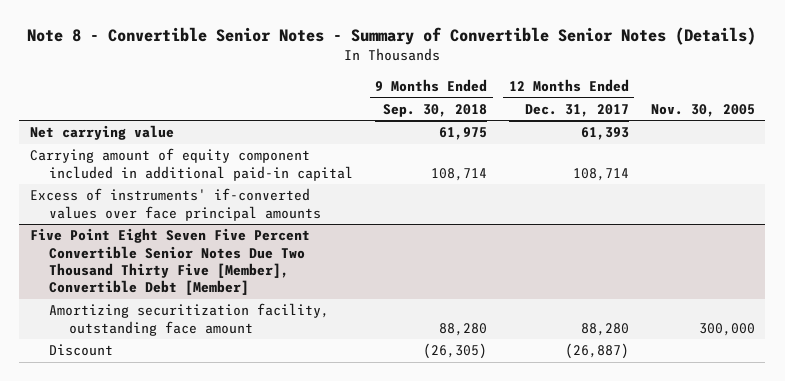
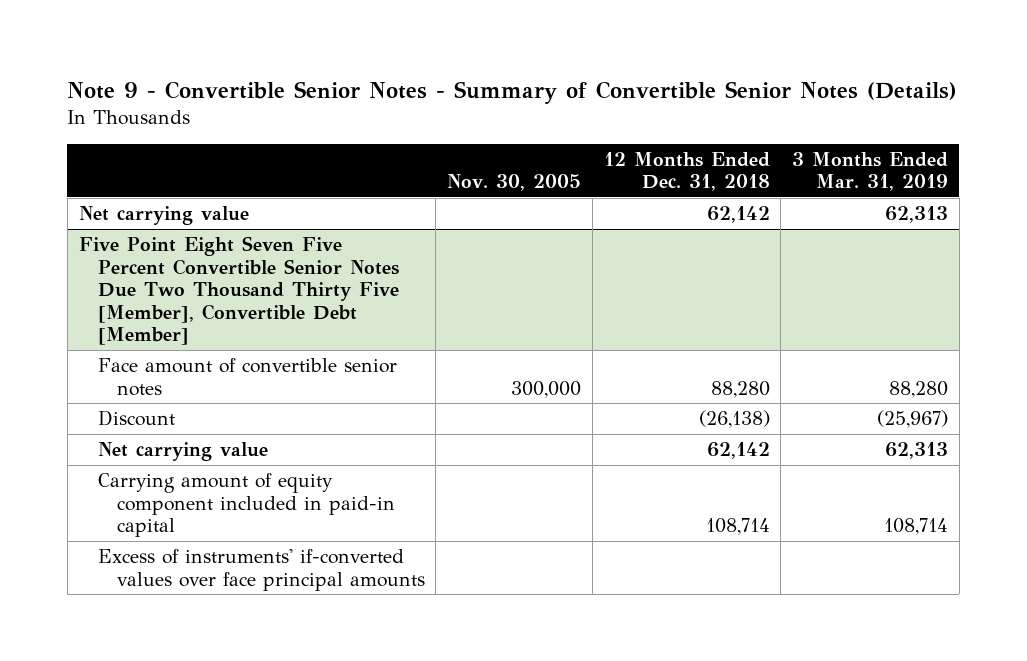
- Note 8 - Convertible Senior Notes - Summary of Convertible Senior Notes (Details)
+ Note 9 - Convertible Senior Notes - Summary of Convertible Senior Notes (Details)
- | 9 Months Ended Sep. 30, 2018 | 12 Months Ended Dec. 31, 2017 | Nov. 30, 2005
+ | Nov. 30, 2005 | 12 Months Ended Dec. 31, 2018 | 3 Months Ended Mar. 31, 2019
- Carrying amount of equity component included in additional paid-in capital | 108,714 | 108,714 |
- Excess of instruments' if-converted values over face principal amounts
@ Five Point Eight Seven Five Percent Convertible Senior Notes Due Two Thousand Thirty Five [Member], Convertible Debt [Member]
- Amortizing securitization facility, outstanding face amount | 88,280 | 88,280 | 300,000
+ Face amount of convertible senior notes | 300,000 | 88,280 | 88,280
+ Net carrying value | | 62,142 | 62,313
+ Carrying amount of equity component included in paid-in capital | | 108,714 | 108,714
+ Excess of instruments' if-converted values over face principal amounts

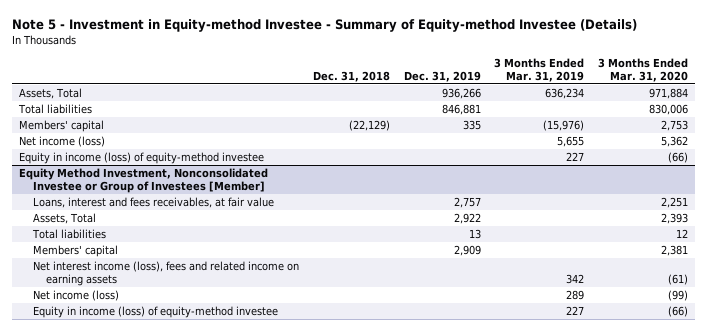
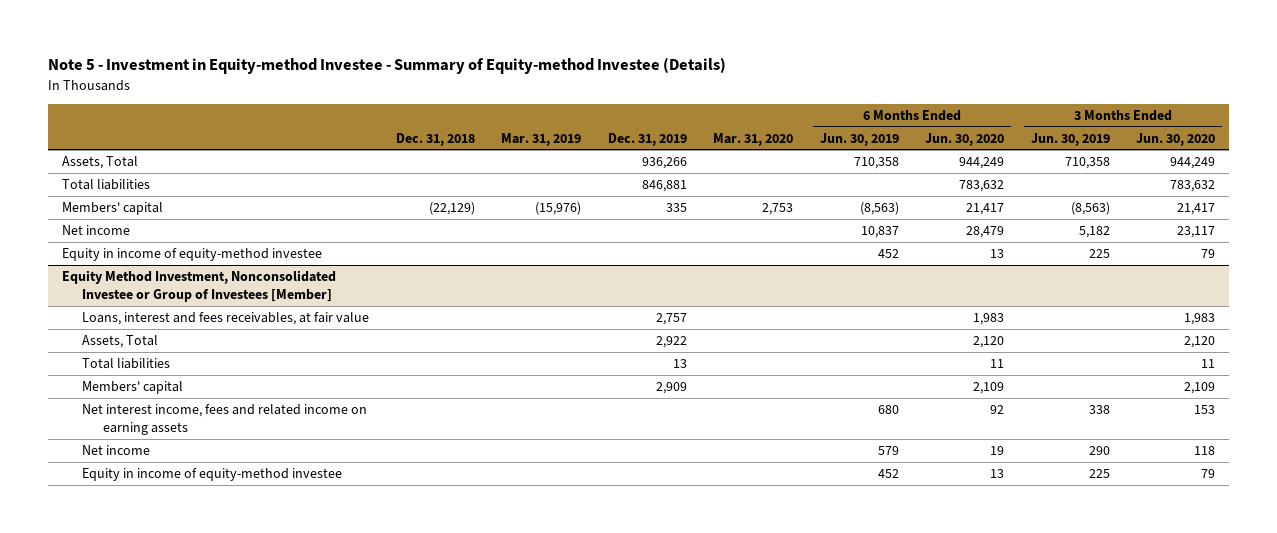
- | Dec. 31, 2018 | Dec. 31, 2019 | 3 Months Ended Mar. 31, 2019 | 3 Months Ended Mar. 31, 2020
+ | Dec. 31, 2018 | Mar. 31, 2019 | Dec. 31, 2019 | Mar. 31, 2020 | 6 Months Ended Jun. 30, 2019 | 6 Months Ended Jun. 30, 2020 | 3 Months Ended Jun. 30, 2019 | 3 Months Ended Jun. 30, 2020
- Net income (loss) | | | 5,655 | 5,362
- Equity in income (loss) of equity-method investee | | | 227 | (66)
+ Net income | | | | | 10,837 | 28,479 | 5,182 | 23,117
+ Equity in income of equity-method investee | | | | | 452 | 13 | 225 | 79
@ Equity Method Investment, Nonconsolidated Investee or Group of Investees [Member]
- Net interest income (loss), fees and related income on earning assets | | | 342 | (61)
- Net income (loss) | | | 289 | (99)
- Equity in income (loss) of equity-method investee | | | 227 | (66)
+ Net interest income, fees and related income on earning assets | | | | | 680 | 92 | 338 | 153
+ Net income | | | | | 579 | 19 | 290 | 118
+ Equity in income of equity-method investee | | | | | 452 | 13 | 225 | 79

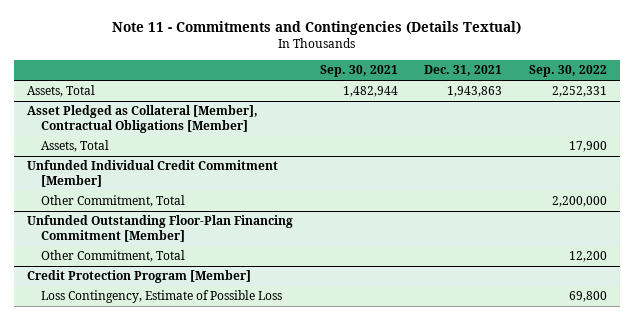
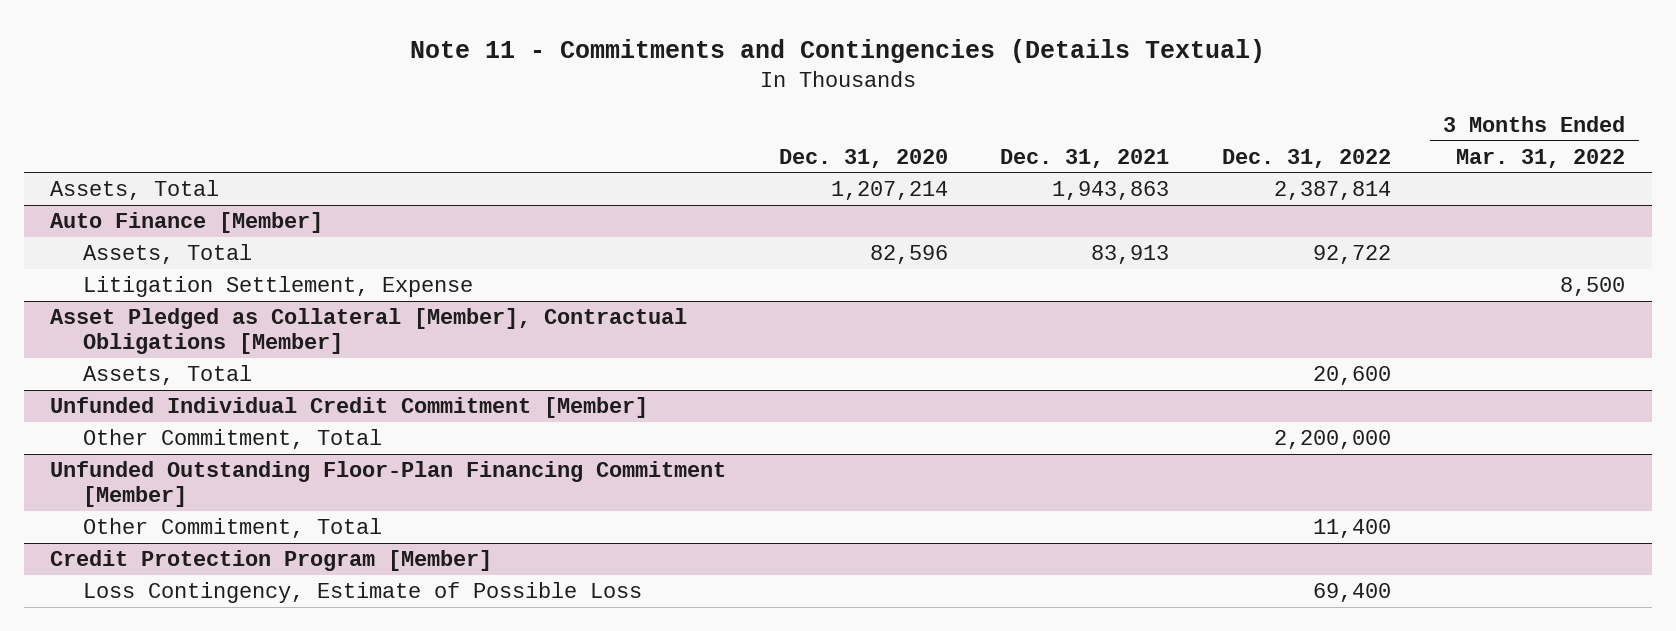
- | Sep. 30, 2021 | Dec. 31, 2021 | Sep. 30, 2022
+ | Dec. 31, 2020 | Dec. 31, 2021 | Dec. 31, 2022 | 3 Months Ended Mar. 31, 2022
+ Auto Finance [Member]
+ Assets, Total | 82,596 | 83,913 | 92,722 |
+ Litigation Settlement, Expense | | | | 8,500

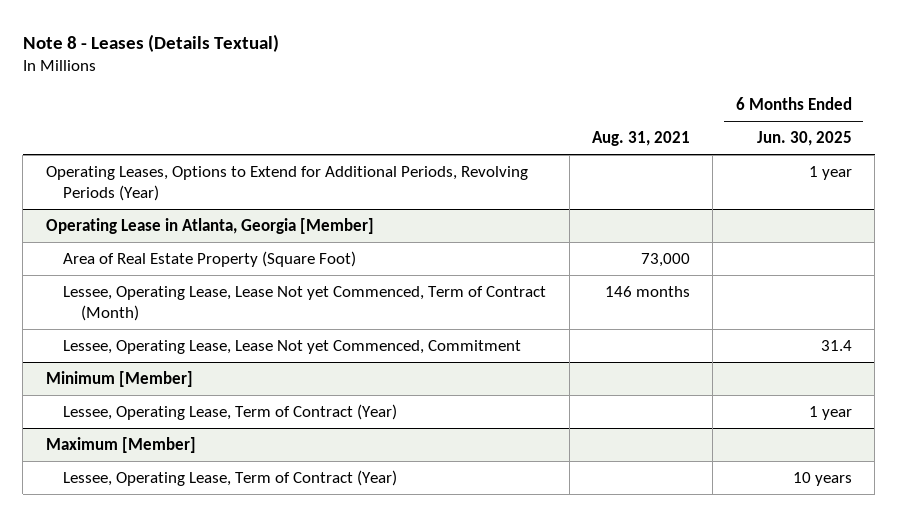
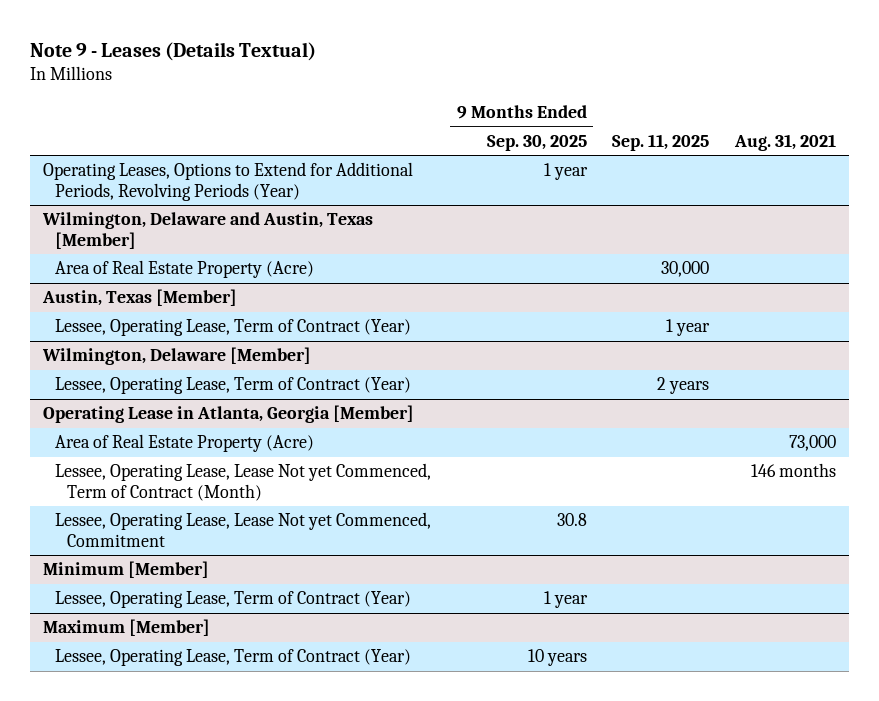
- Note 8 - Leases (Details Textual)
+ Note 9 - Leases (Details Textual)
- | Aug. 31, 2021 | 6 Months Ended Jun. 30, 2025
+ | 9 Months Ended Sep. 30, 2025 | Sep. 11, 2025 | Aug. 31, 2021
+ Wilmington, Delaware and Austin, Texas [Member]
+ Area of Real Estate Property (Acre) | | 30,000 |
+ Austin, Texas [Member]
+ Lessee, Operating Lease, Term of Contract (Year) | | 1 year |
+ Wilmington, Delaware [Member]
+ Lessee, Operating Lease, Term of Contract (Year) | | 2 years |
@ Operating Lease in Atlanta, Georgia [Member]
- Area of Real Estate Property (Square Foot) | 73,000 |
+ Area of Real Estate Property (Acre) | | | 73,000

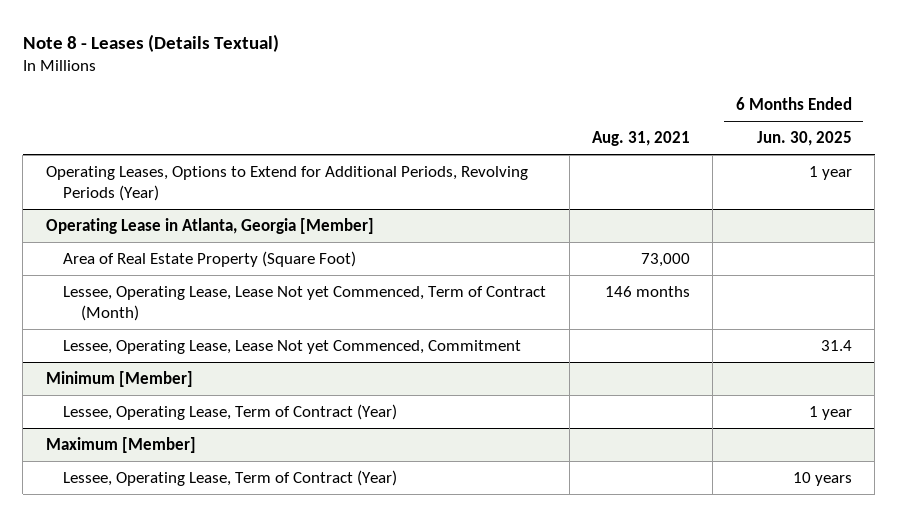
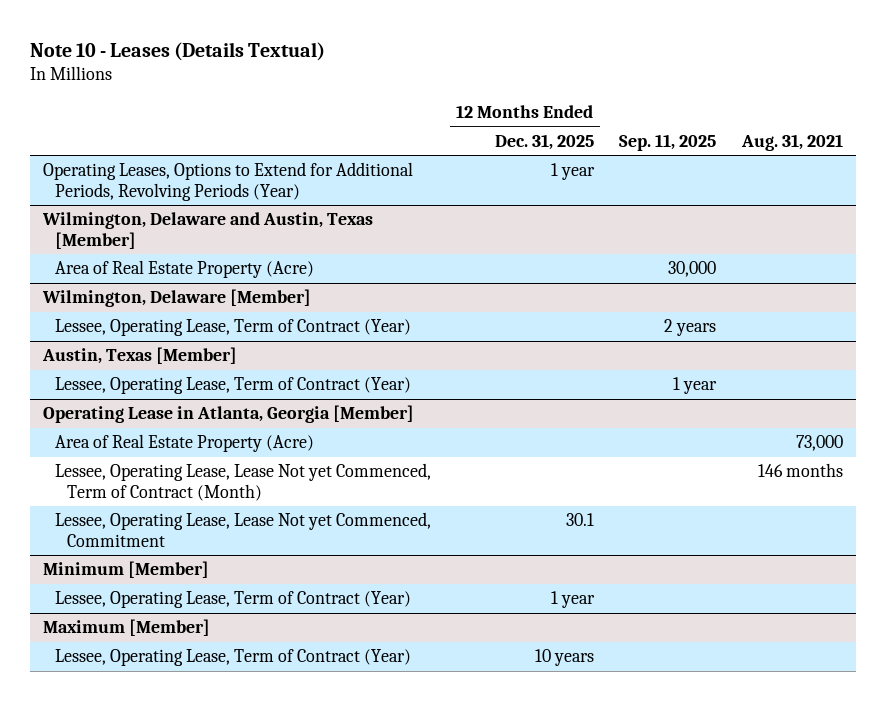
- Note 8 - Leases (Details Textual)
+ Note 10 - Leases (Details Textual)
- | Aug. 31, 2021 | 6 Months Ended Jun. 30, 2025
+ | 12 Months Ended Dec. 31, 2025 | Sep. 11, 2025 | Aug. 31, 2021
+ Wilmington, Delaware and Austin, Texas [Member]
+ Area of Real Estate Property (Acre) | | 30,000 |
+ Wilmington, Delaware [Member]
+ Lessee, Operating Lease, Term of Contract (Year) | | 2 years |
+ Austin, Texas [Member]
+ Lessee, Operating Lease, Term of Contract (Year) | | 1 year |
@ Operating Lease in Atlanta, Georgia [Member]
- Area of Real Estate Property (Square Foot) | 73,000 |
+ Area of Real Estate Property (Acre) | | | 73,000

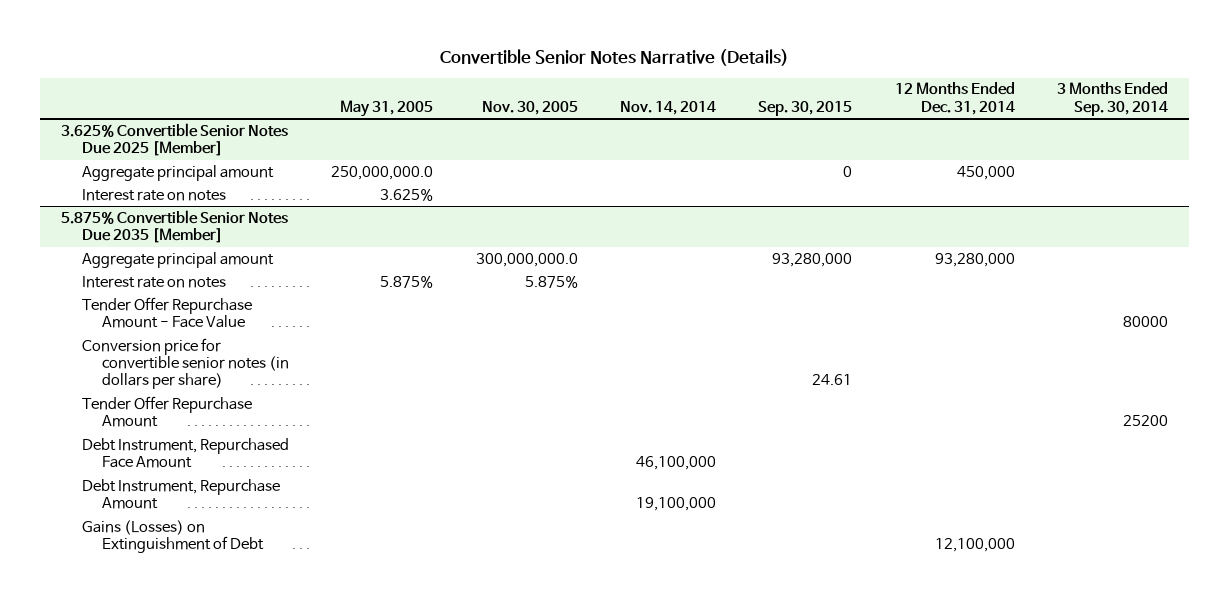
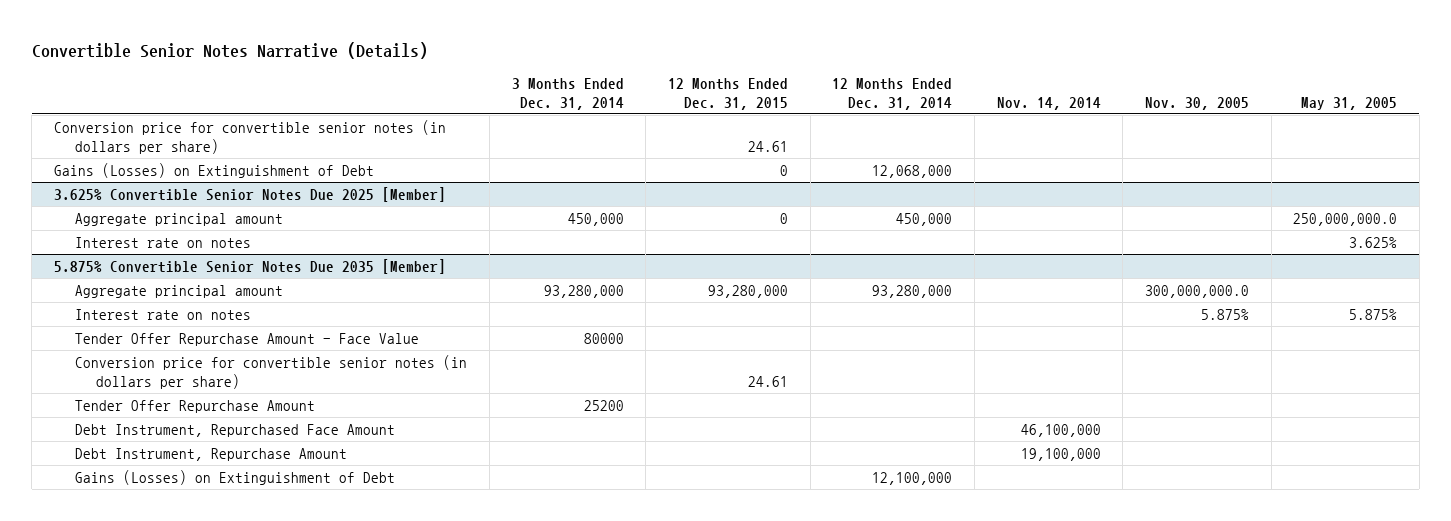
- | May 31, 2005 | Nov. 30, 2005 | Nov. 14, 2014 | Sep. 30, 2015 | 12 Months Ended Dec. 31, 2014 | 3 Months Ended Sep. 30, 2014
+ | 3 Months Ended Dec. 31, 2014 | 12 Months Ended Dec. 31, 2015 | 12 Months Ended Dec. 31, 2014 | Nov. 14, 2014 | Nov. 30, 2005 | May 31, 2005
+ Conversion price for convertible senior notes (in dollars per share) | | 24.61 | | | |
+ Gains (Losses) on Extinguishment of Debt | | 0 | 12,068,000 | | |

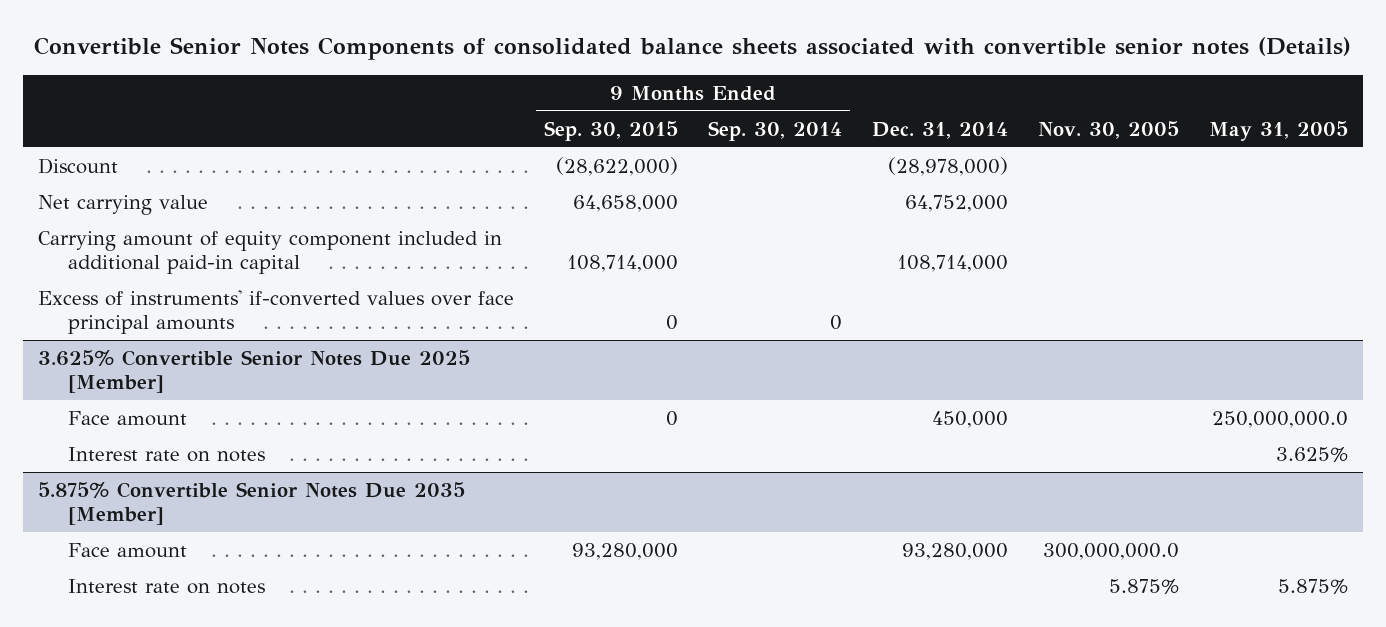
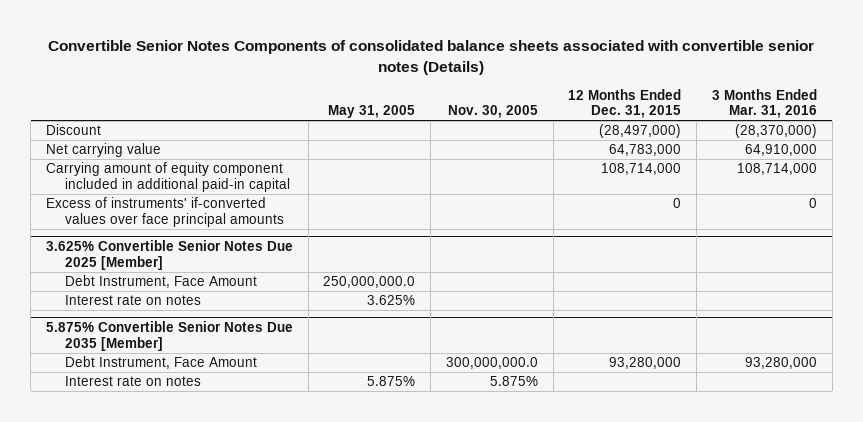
- | 9 Months Ended Sep. 30, 2015 | 9 Months Ended Sep. 30, 2014 | Dec. 31, 2014 | Nov. 30, 2005 | May 31, 2005
+ | May 31, 2005 | Nov. 30, 2005 | 12 Months Ended Dec. 31, 2015 | 3 Months Ended Mar. 31, 2016
@ 3.625% Convertible Senior Notes Due 2025 [Member]
- Face amount | 0 | | 450,000 | | 250,000,000.0
+ Debt Instrument, Face Amount | 250,000,000.0 | | |
@ 5.875% Convertible Senior Notes Due 2035 [Member]
- Face amount | 93,280,000 | | 93,280,000 | 300,000,000.0 |
+ Debt Instrument, Face Amount | | 300,000,000.0 | 93,280,000 | 93,280,000

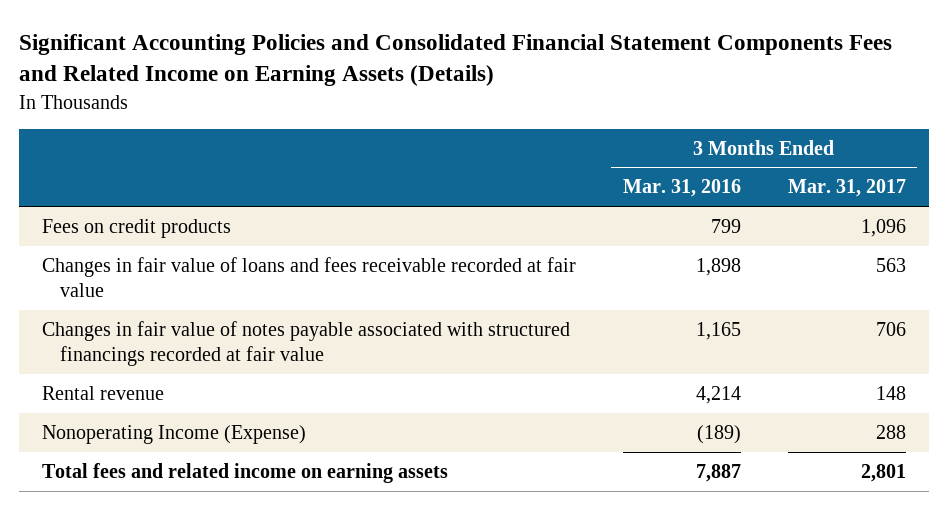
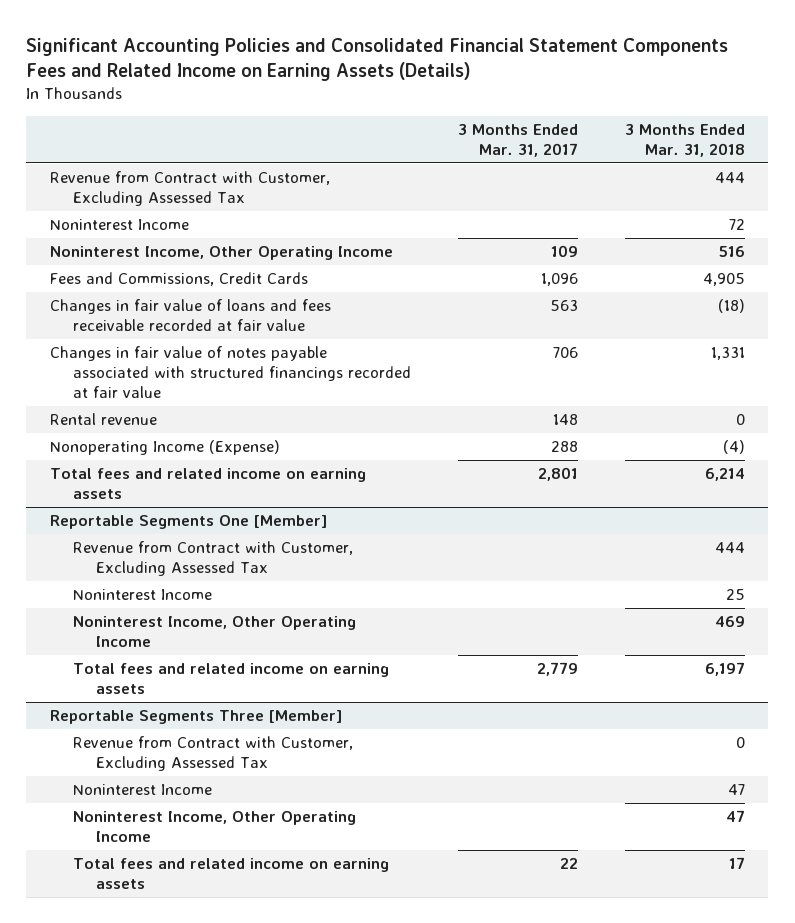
- | 3 Months Ended Mar. 31, 2016 | 3 Months Ended Mar. 31, 2017
+ | 3 Months Ended Mar. 31, 2017 | 3 Months Ended Mar. 31, 2018
- Fees on credit products | 799 | 1,096
+ Revenue from Contract with Customer, Excluding Assessed Tax | | 444
+ Noninterest Income | | 72
+ Noninterest Income, Other Operating Income | 109 | 516
+ Fees and Commissions, Credit Cards | 1,096 | 4,905
+ Reportable Segments One [Member]
+ Revenue from Contract with Customer, Excluding Assessed Tax | | 444
+ Noninterest Income | | 25
+ Noninterest Income, Other Operating Income | | 469
+ Total fees and related income on earning assets | 2,779 | 6,197
+ Reportable Segments Three [Member]
+ Revenue from Contract with Customer, Excluding Assessed Tax | | 0
+ Noninterest Income | | 47
+ Noninterest Income, Other Operating Income | | 47
+ Total fees and related income on earning assets | 22 | 17

